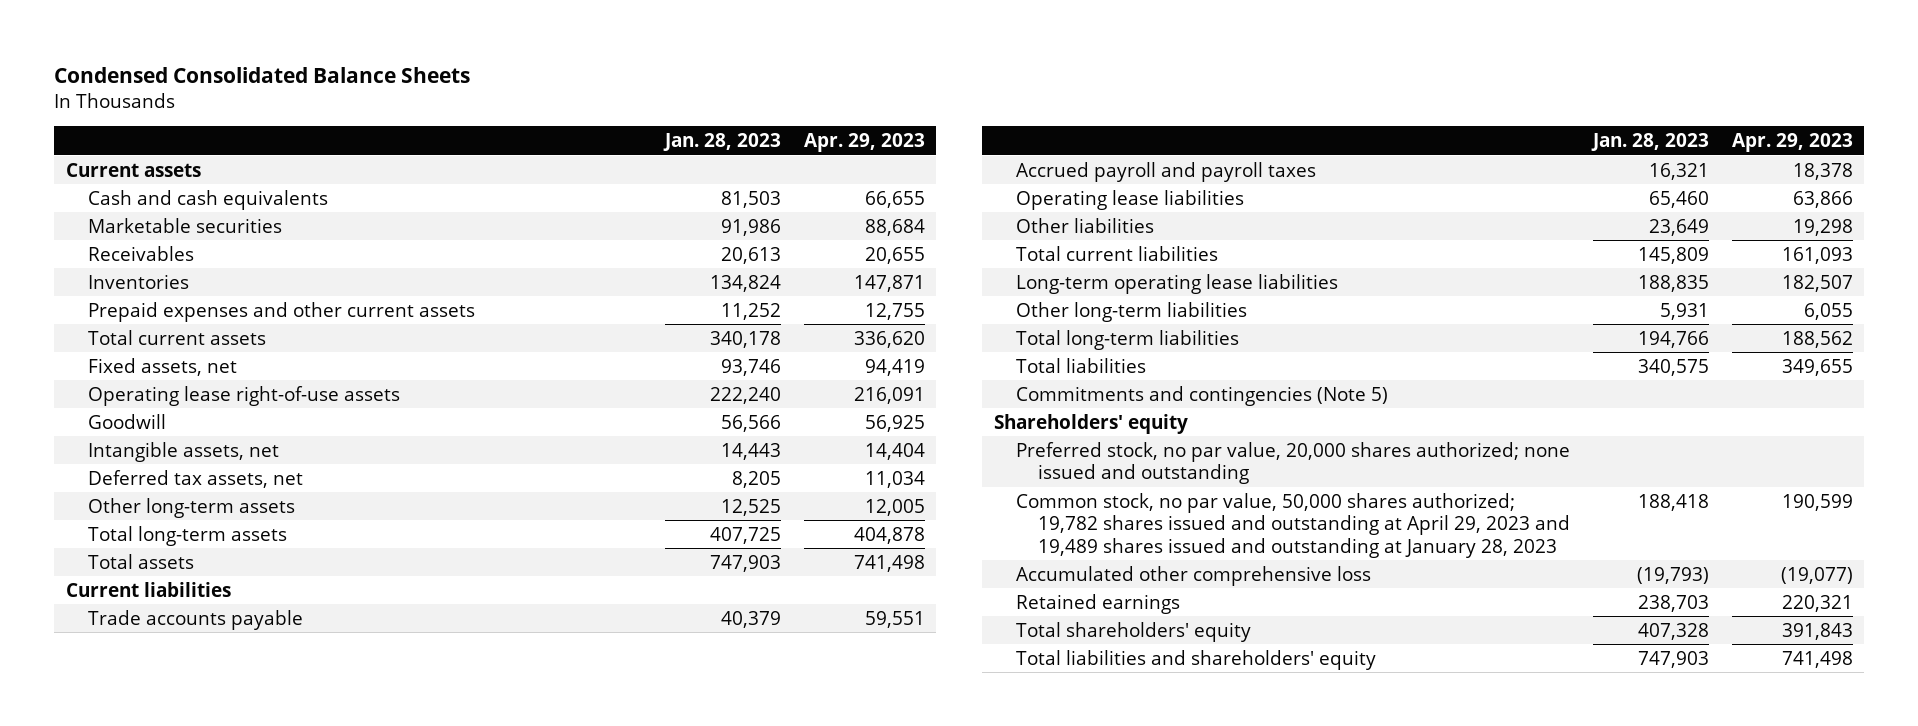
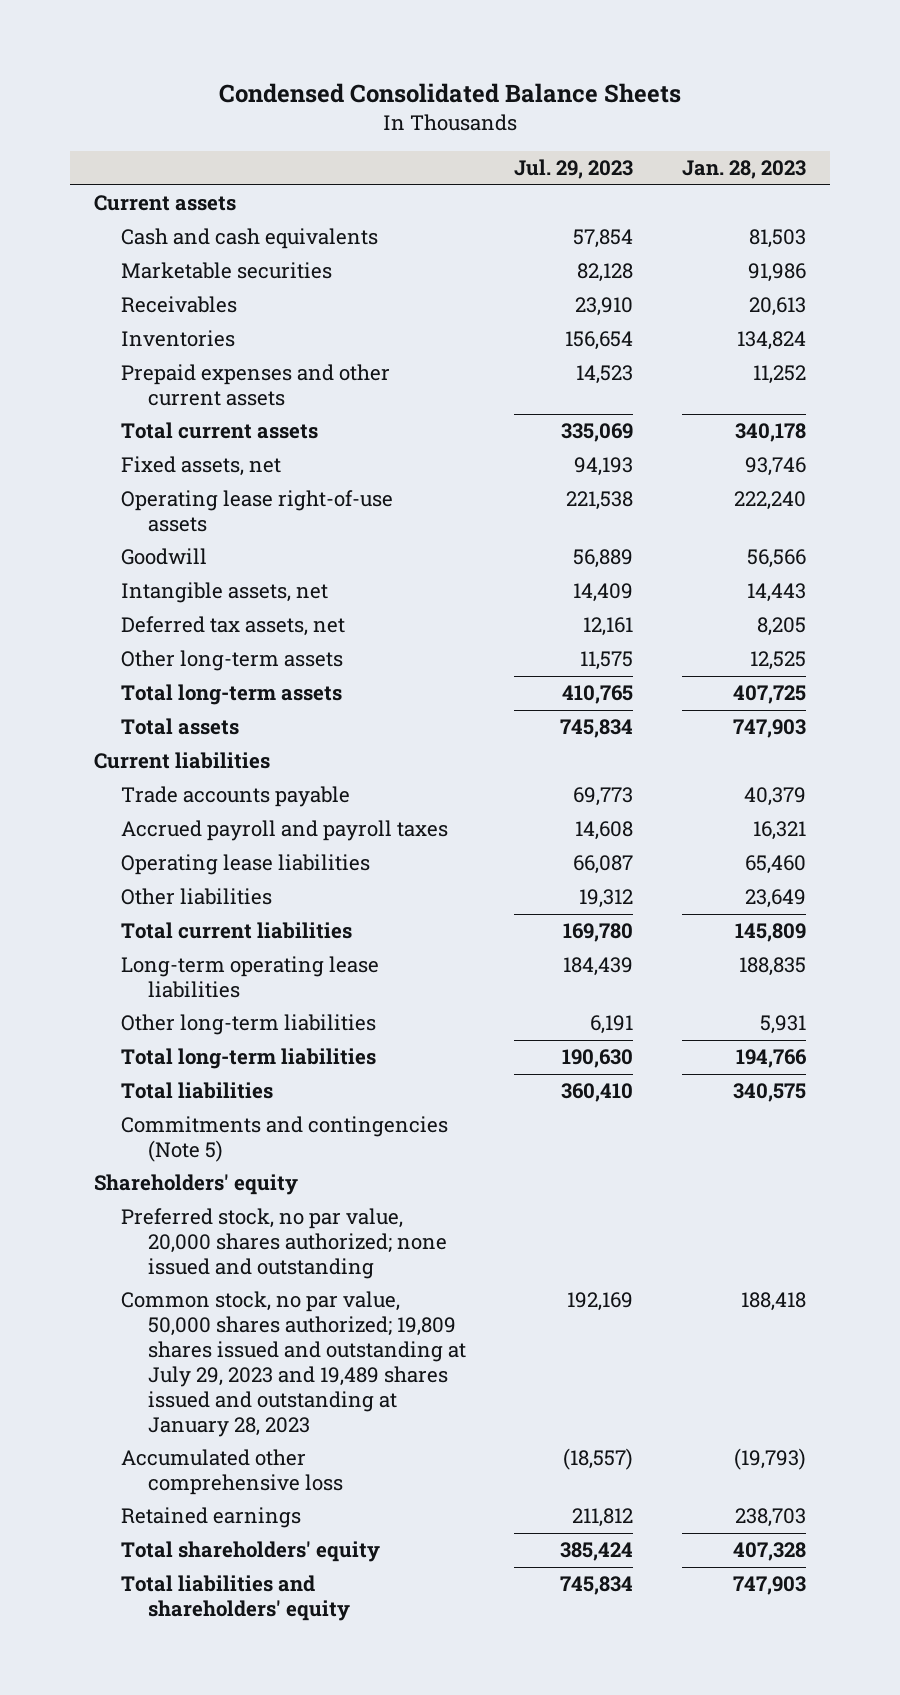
- | Jan. 28, 2023 | Apr. 29, 2023
+ | Jul. 29, 2023 | Jan. 28, 2023
- Common stock, no par value, 50,000 shares authorized; 19,782 shares issued and outstanding at April 29, 2023 and 19,489 shares issued and outstanding at January 28, 2023 | 188,418 | 190,599
+ Common stock, no par value, 50,000 shares authorized; 19,809 shares issued and outstanding at July 29, 2023 and 19,489 shares issued and outstanding at January 28, 2023 | 192,169 | 188,418

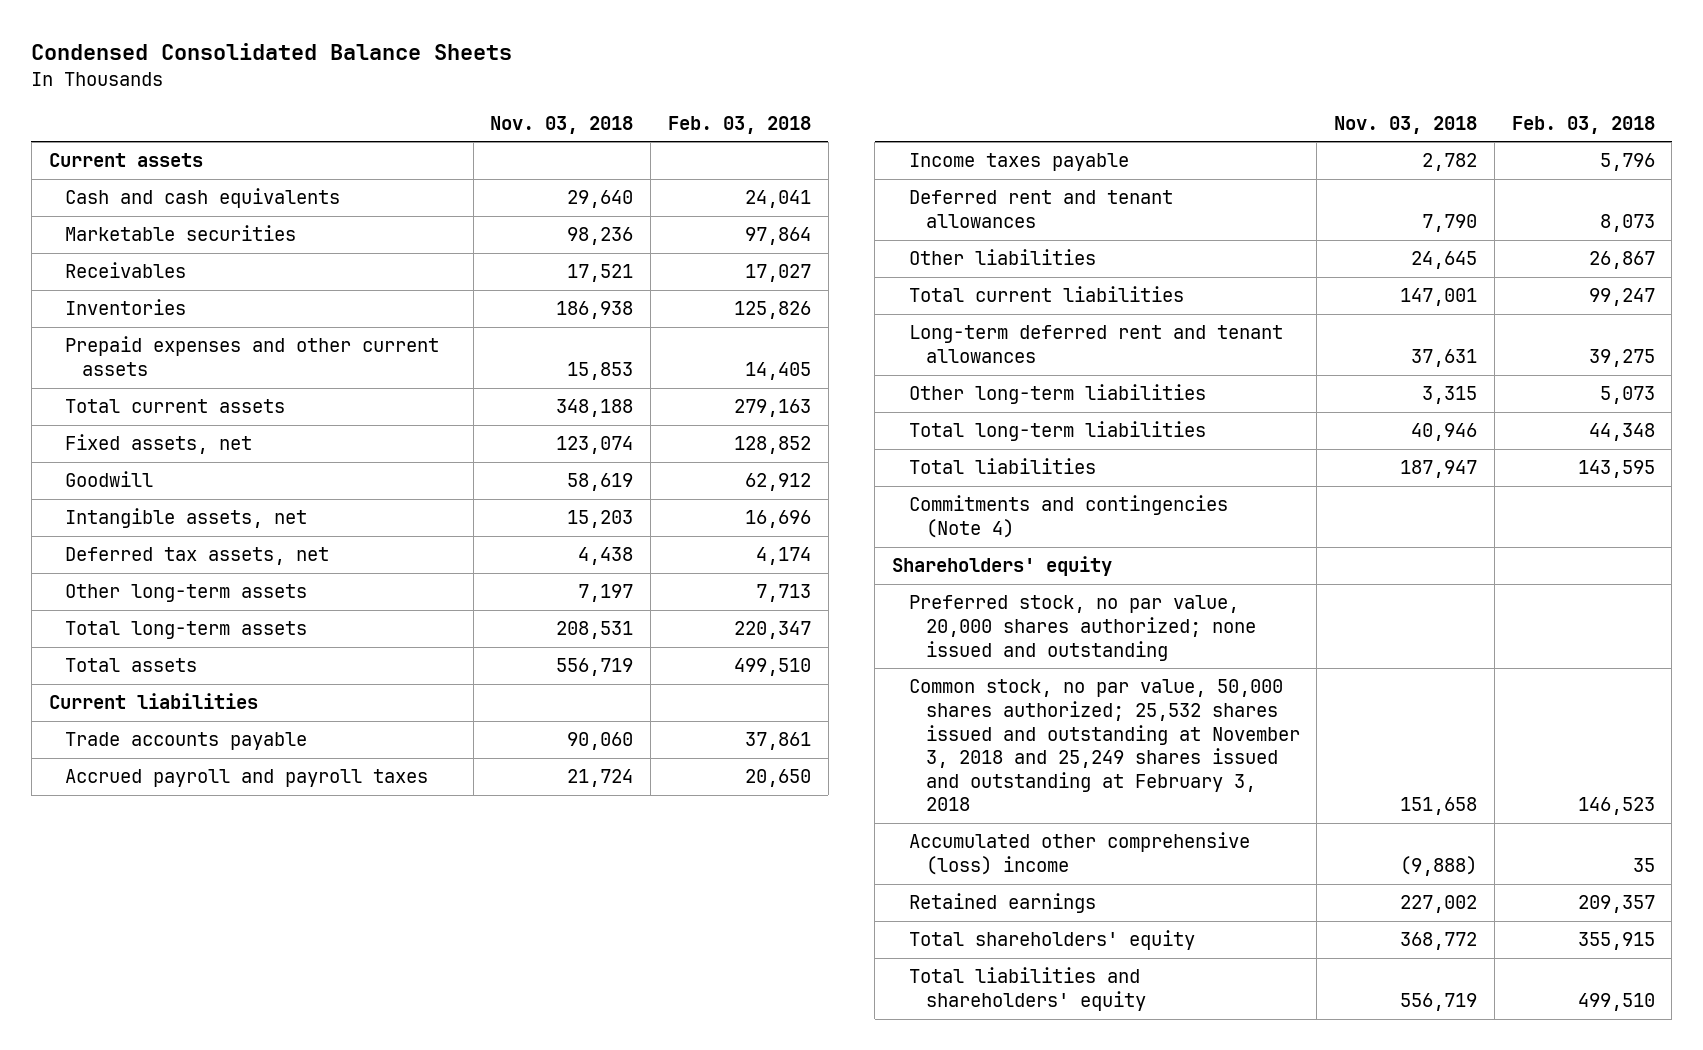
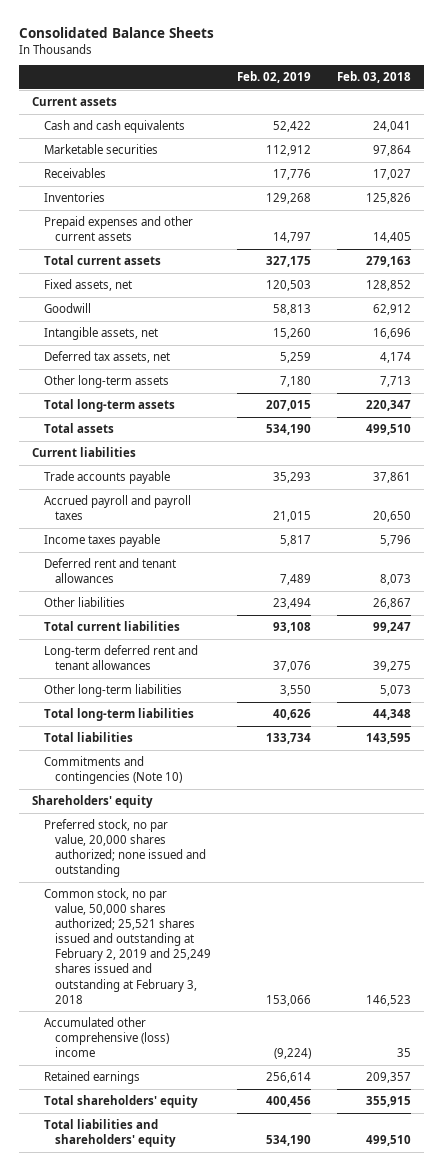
- Condensed Consolidated Balance Sheets
+ Consolidated Balance Sheets
- | Nov. 03, 2018 | Feb. 03, 2018
+ | Feb. 02, 2019 | Feb. 03, 2018
- Commitments and contingencies (Note 4)
+ Commitments and contingencies (Note 10)
- Common stock, no par value, 50,000 shares authorized; 25,532 shares issued and outstanding at November 3, 2018 and 25,249 shares issued and outstanding at February 3, 2018 | 151,658 | 146,523
+ Common stock, no par value, 50,000 shares authorized; 25,521 shares issued and outstanding at February 2, 2019 and 25,249 shares issued and outstanding at February 3, 2018 | 153,066 | 146,523

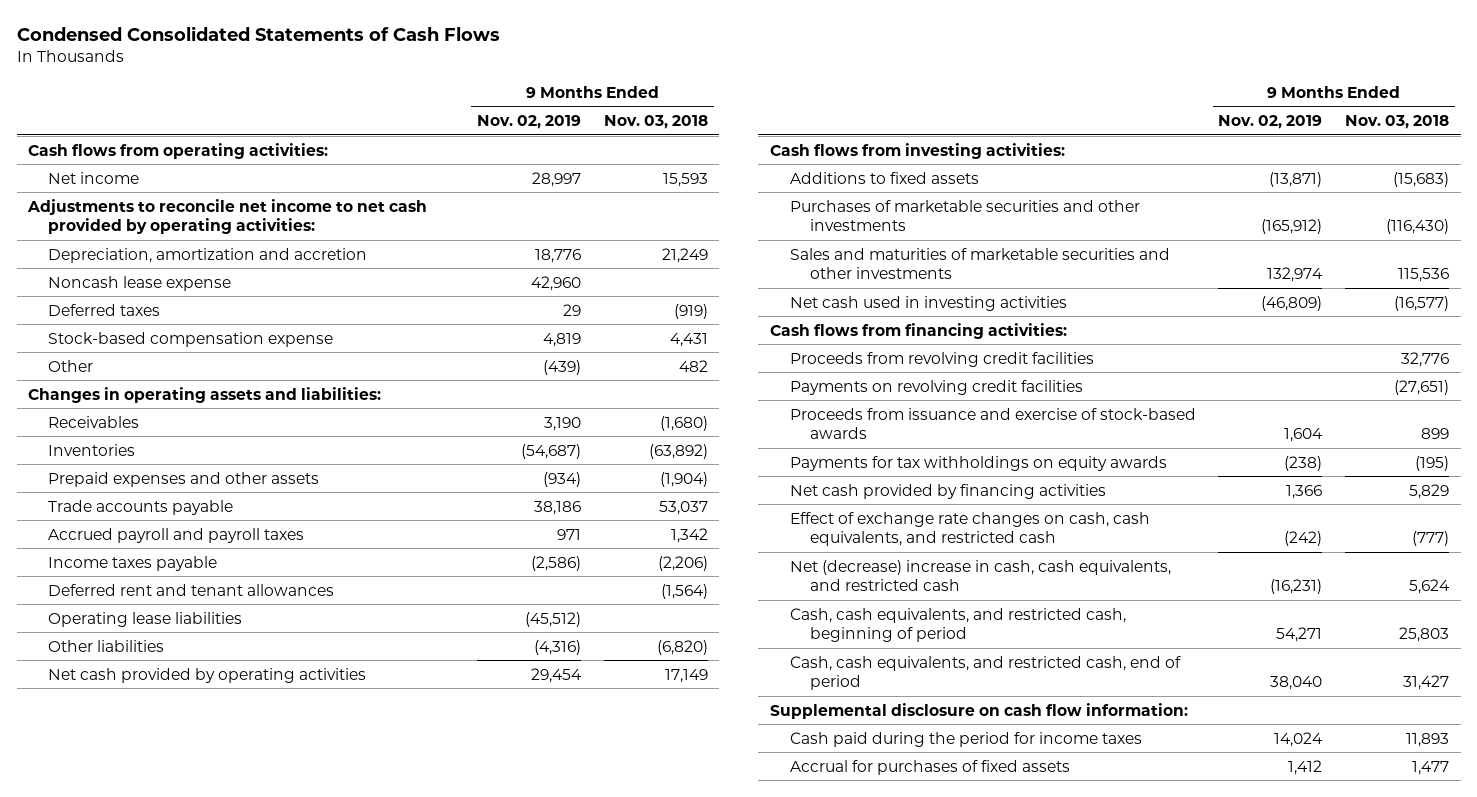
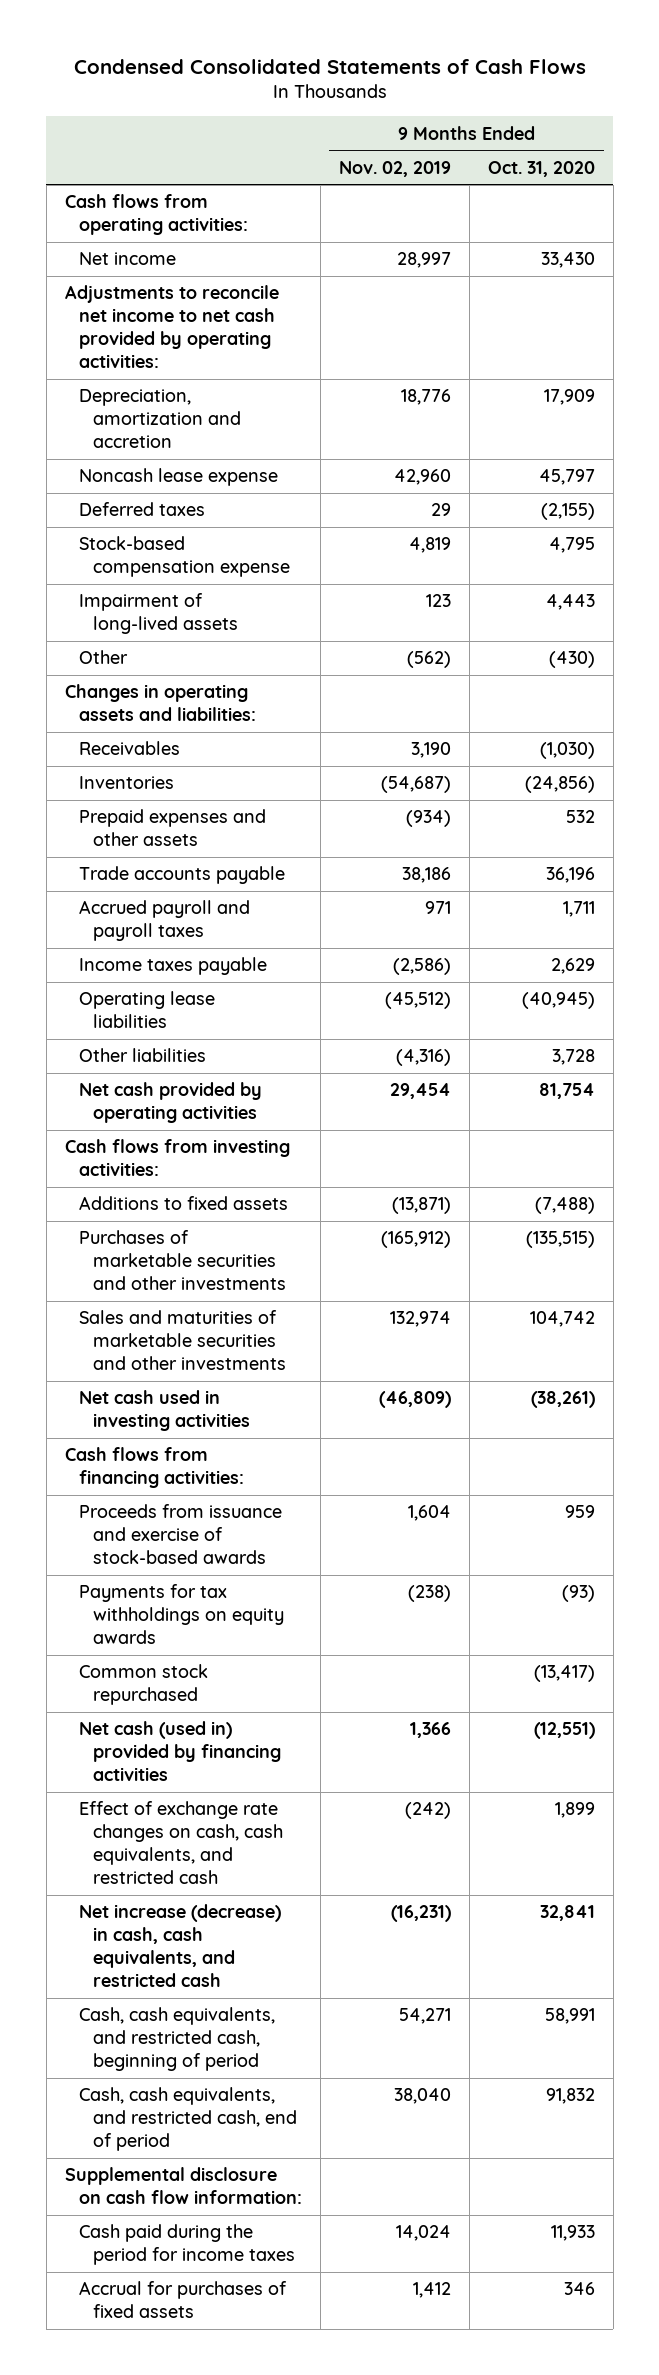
- | 9 Months Ended Nov. 02, 2019 | 9 Months Ended Nov. 03, 2018
+ | 9 Months Ended Nov. 02, 2019 | 9 Months Ended Oct. 31, 2020
- Other | (439) | 482
+ Impairment of long-lived assets | 123 | 4,443
+ Other | (562) | (430)
- Deferred rent and tenant allowances | | (1,564)
- Proceeds from revolving credit facilities | | 32,776
- Payments on revolving credit facilities | | (27,651)
- Net cash provided by financing activities | 1,366 | 5,829
+ Common stock repurchased | | (13,417)
+ Net cash (used in) provided by financing activities | 1,366 | (12,551)
- Net (decrease) increase in cash, cash equivalents, and restricted cash | (16,231) | 5,624
+ Net increase (decrease) in cash, cash equivalents, and restricted cash | (16,231) | 32,841

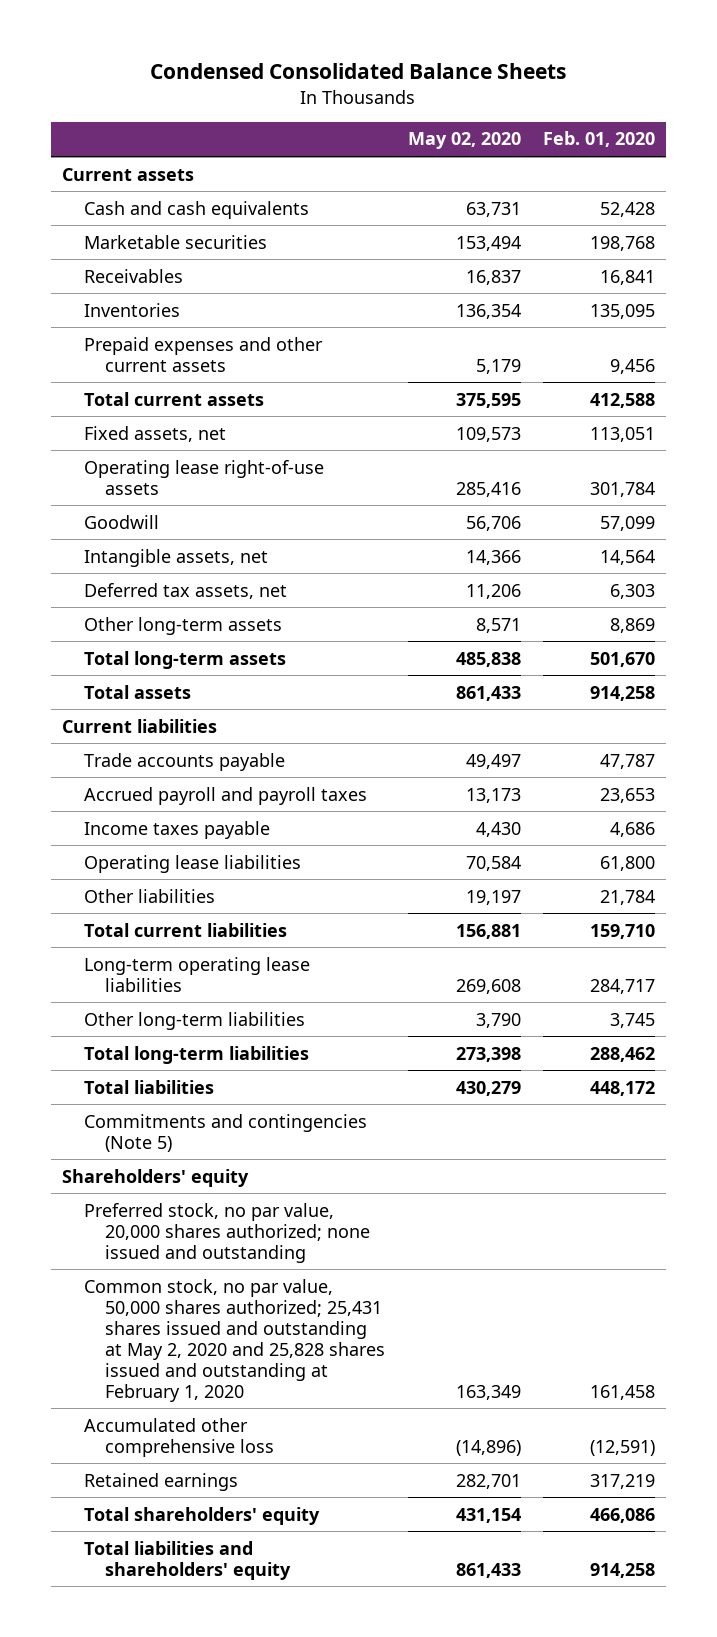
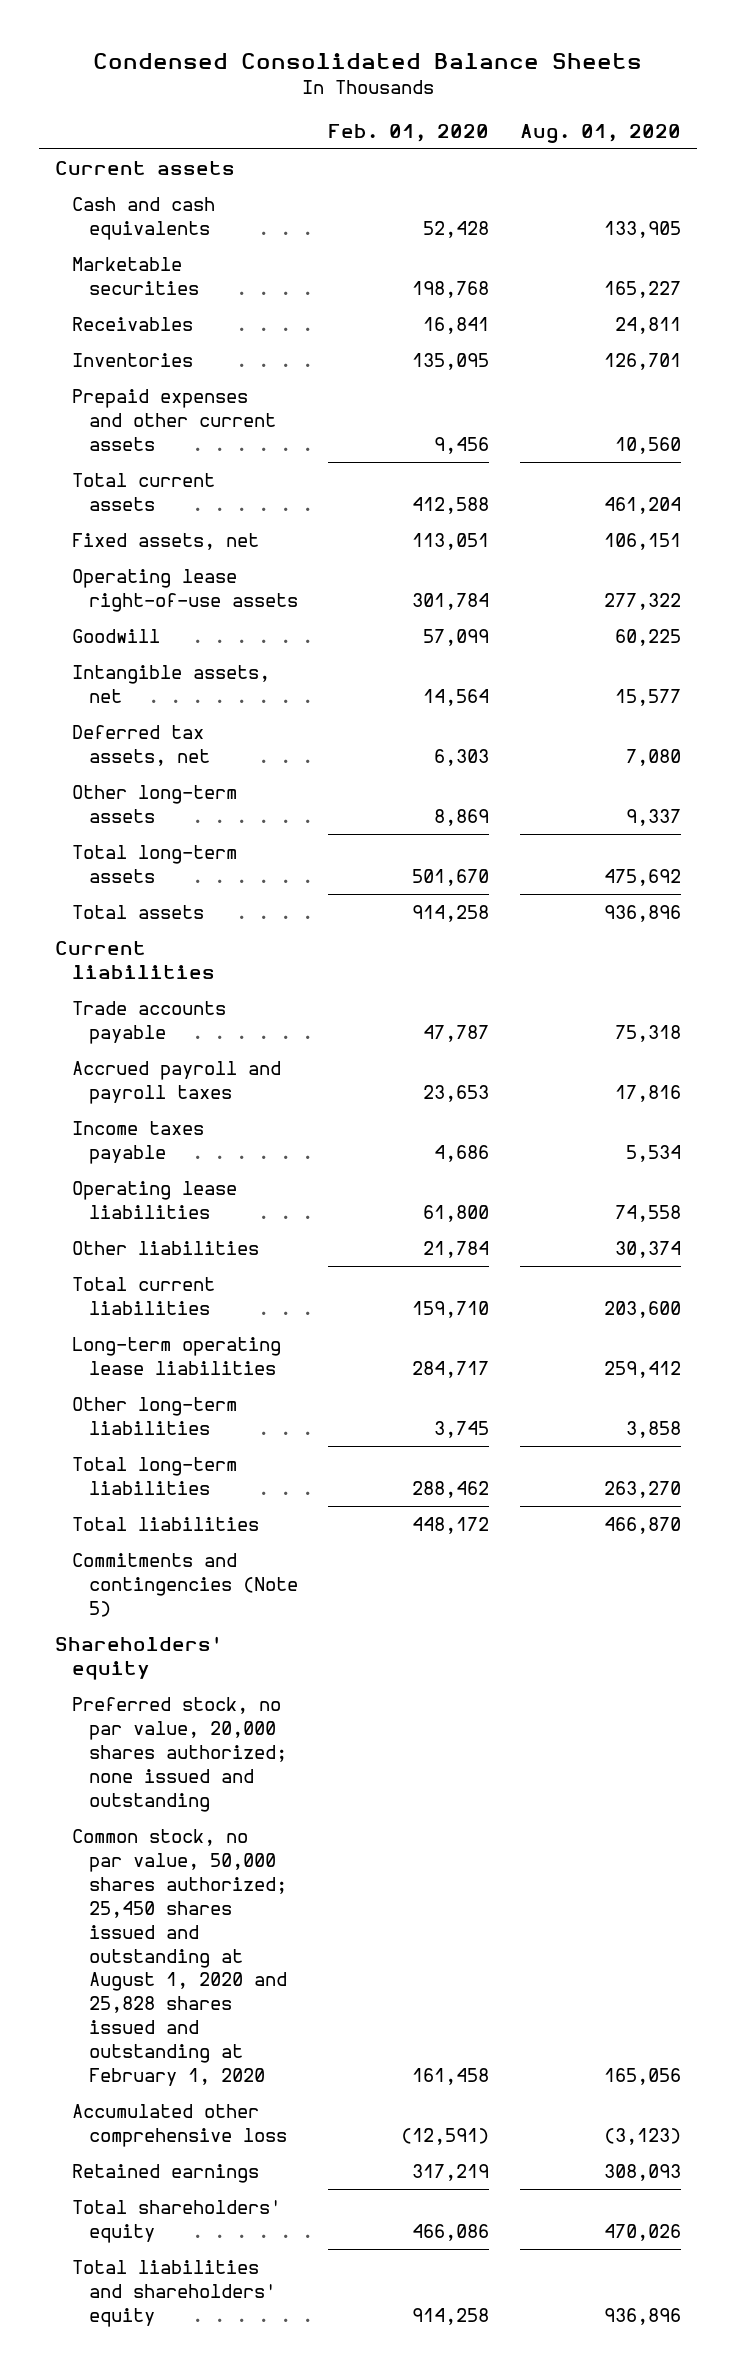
- | May 02, 2020 | Feb. 01, 2020
+ | Feb. 01, 2020 | Aug. 01, 2020
- Common stock, no par value, 50,000 shares authorized; 25,431 shares issued and outstanding at May 2, 2020 and 25,828 shares issued and outstanding at February 1, 2020 | 163,349 | 161,458
+ Common stock, no par value, 50,000 shares authorized; 25,450 shares issued and outstanding at August 1, 2020 and 25,828 shares issued and outstanding at February 1, 2020 | 161,458 | 165,056

